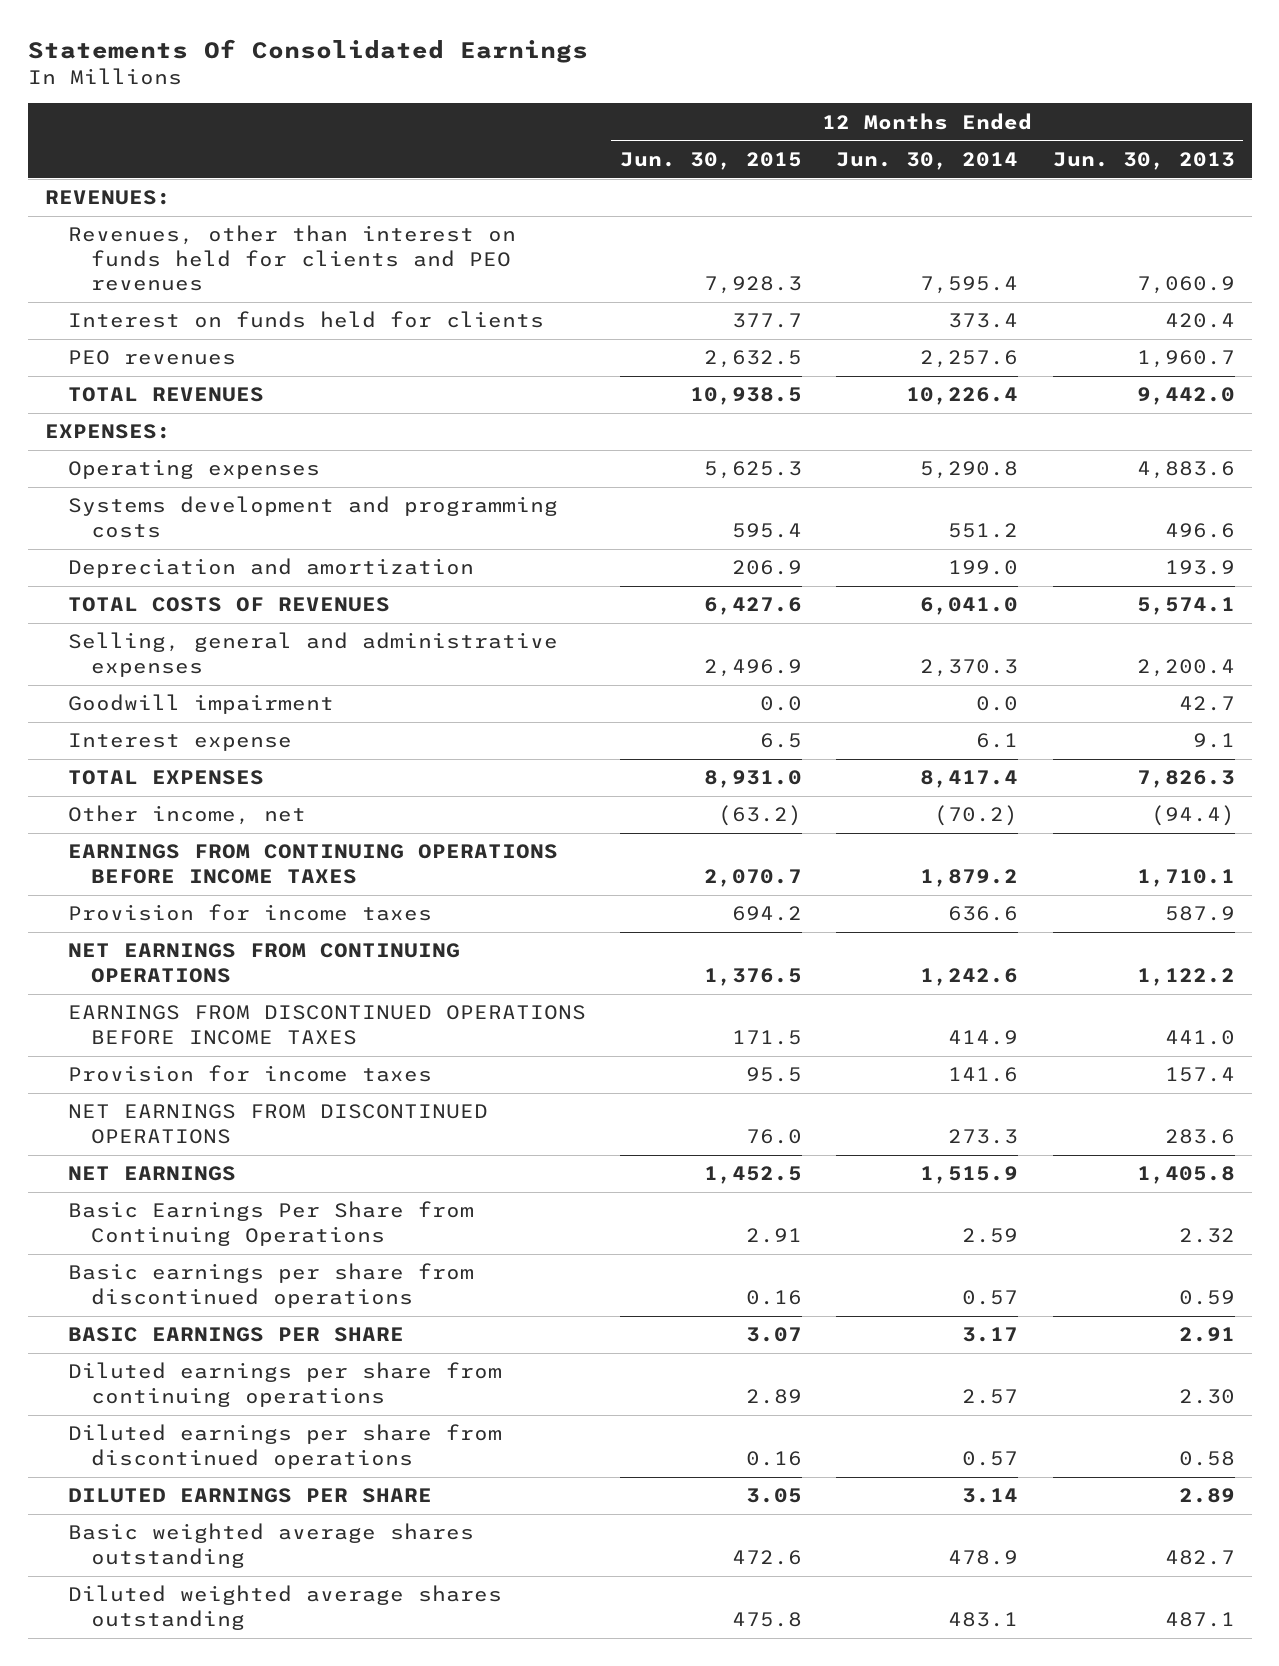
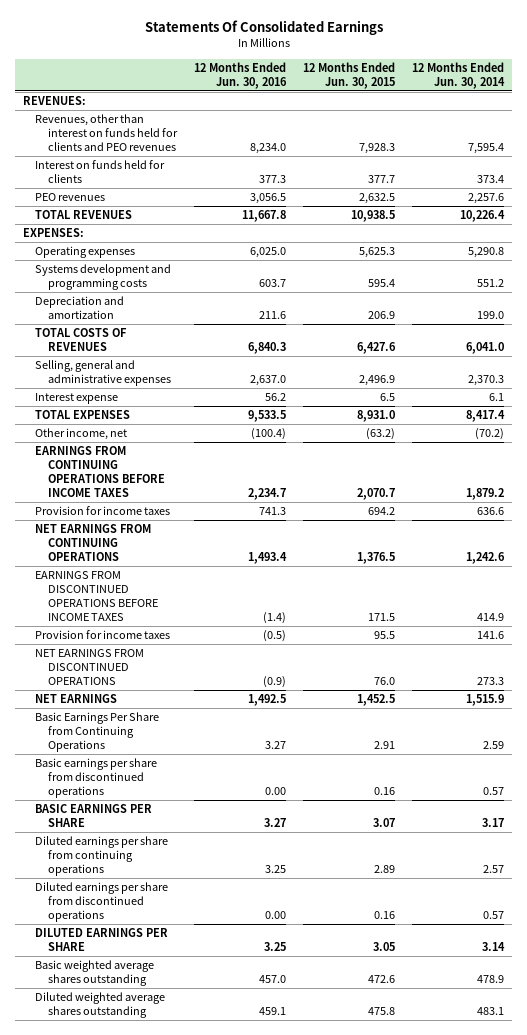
- | 12 Months Ended Jun. 30, 2015 | 12 Months Ended Jun. 30, 2014 | 12 Months Ended Jun. 30, 2013
+ | 12 Months Ended Jun. 30, 2016 | 12 Months Ended Jun. 30, 2015 | 12 Months Ended Jun. 30, 2014
- Goodwill impairment | 0.0 | 0.0 | 42.7

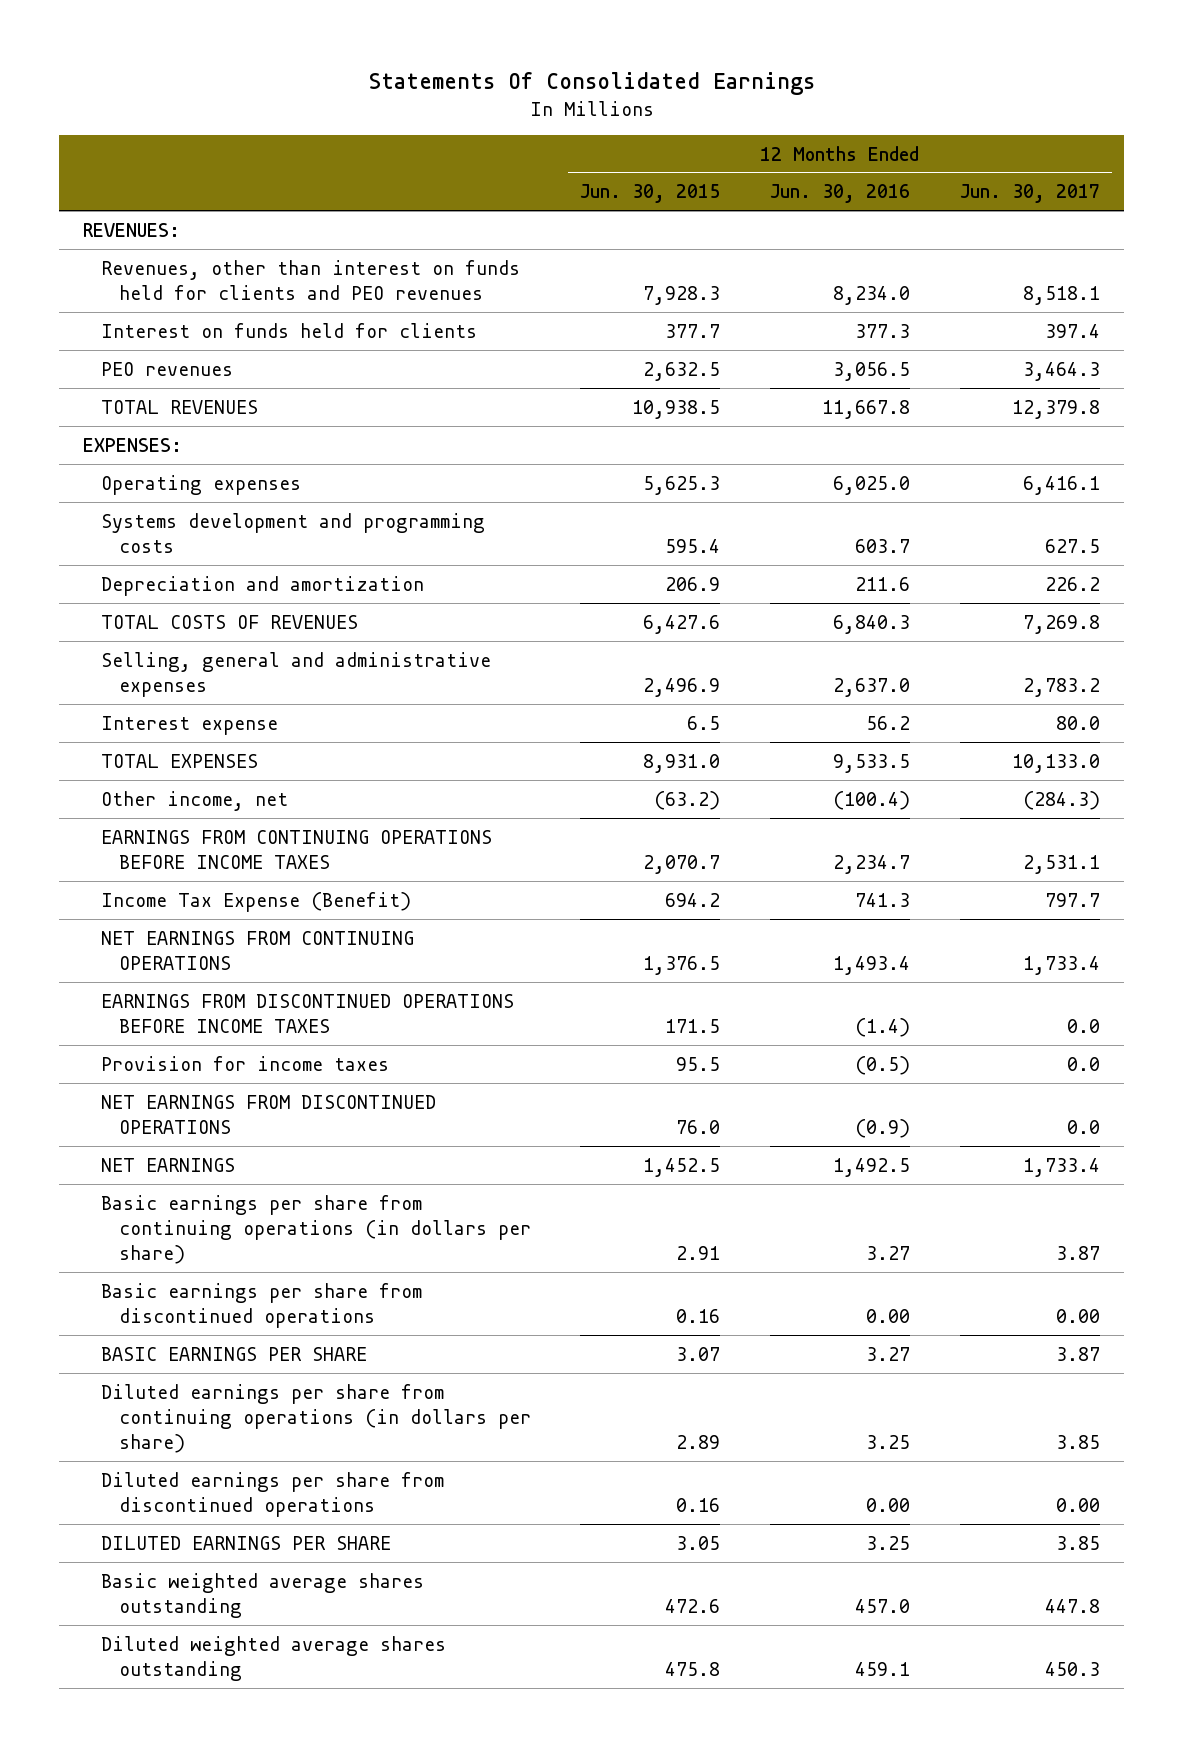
- | 12 Months Ended Jun. 30, 2016 | 12 Months Ended Jun. 30, 2015 | 12 Months Ended Jun. 30, 2014
+ | 12 Months Ended Jun. 30, 2015 | 12 Months Ended Jun. 30, 2016 | 12 Months Ended Jun. 30, 2017
- Provision for income taxes | 741.3 | 694.2 | 636.6
+ Income Tax Expense (Benefit) | 694.2 | 741.3 | 797.7
- Basic Earnings Per Share from Continuing Operations | 3.27 | 2.91 | 2.59
+ Basic earnings per share from continuing operations (in dollars per share) | 2.91 | 3.27 | 3.87
- Diluted earnings per share from continuing operations | 3.25 | 2.89 | 2.57
+ Diluted earnings per share from continuing operations (in dollars per share) | 2.89 | 3.25 | 3.85

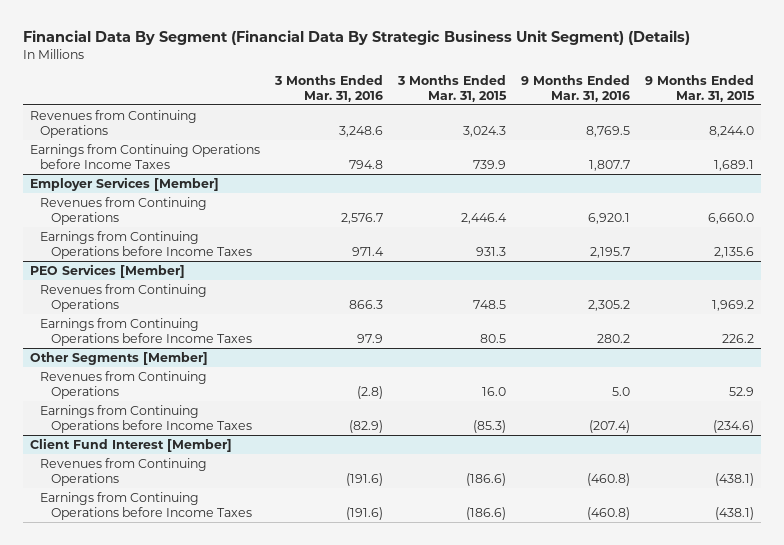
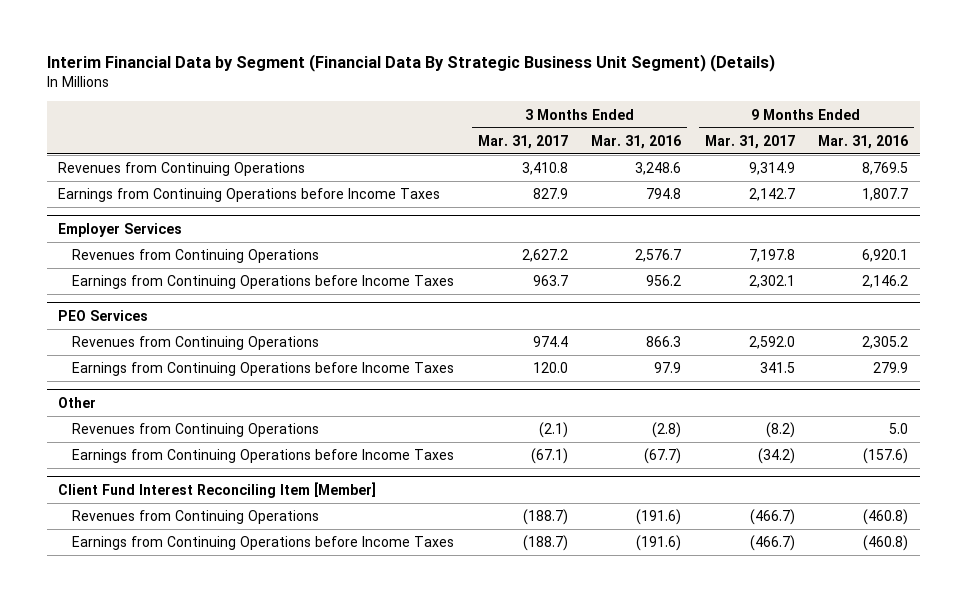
- Financial Data By Segment (Financial Data By Strategic Business Unit Segment) (Details)
+ Interim Financial Data by Segment (Financial Data By Strategic Business Unit Segment) (Details)
- | 3 Months Ended Mar. 31, 2016 | 3 Months Ended Mar. 31, 2015 | 9 Months Ended Mar. 31, 2016 | 9 Months Ended Mar. 31, 2015
+ | 3 Months Ended Mar. 31, 2017 | 3 Months Ended Mar. 31, 2016 | 9 Months Ended Mar. 31, 2017 | 9 Months Ended Mar. 31, 2016
- Employer Services [Member]
+ Employer Services
- Earnings from Continuing Operations before Income Taxes | 971.4 | 931.3 | 2,195.7 | 2,135.6
- PEO Services [Member]
+ Earnings from Continuing Operations before Income Taxes | 963.7 | 956.2 | 2,302.1 | 2,146.2
+ PEO Services
- Earnings from Continuing Operations before Income Taxes | 97.9 | 80.5 | 280.2 | 226.2
- Other Segments [Member]
+ Earnings from Continuing Operations before Income Taxes | 120.0 | 97.9 | 341.5 | 279.9
+ Other
- Earnings from Continuing Operations before Income Taxes | (82.9) | (85.3) | (207.4) | (234.6)
- Client Fund Interest [Member]
+ Earnings from Continuing Operations before Income Taxes | (67.1) | (67.7) | (34.2) | (157.6)
+ Client Fund Interest Reconciling Item [Member]

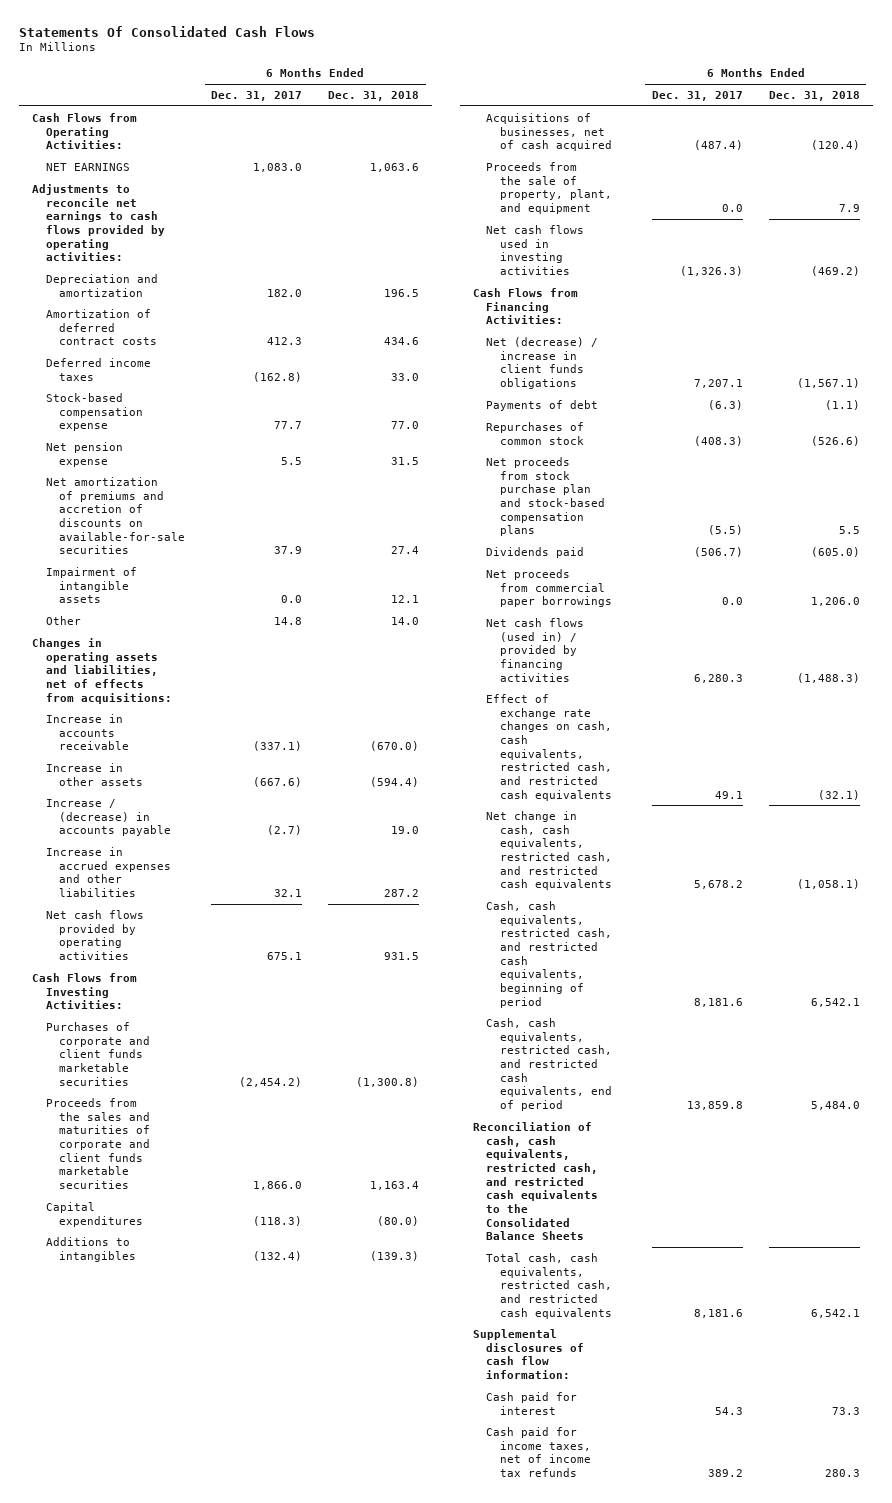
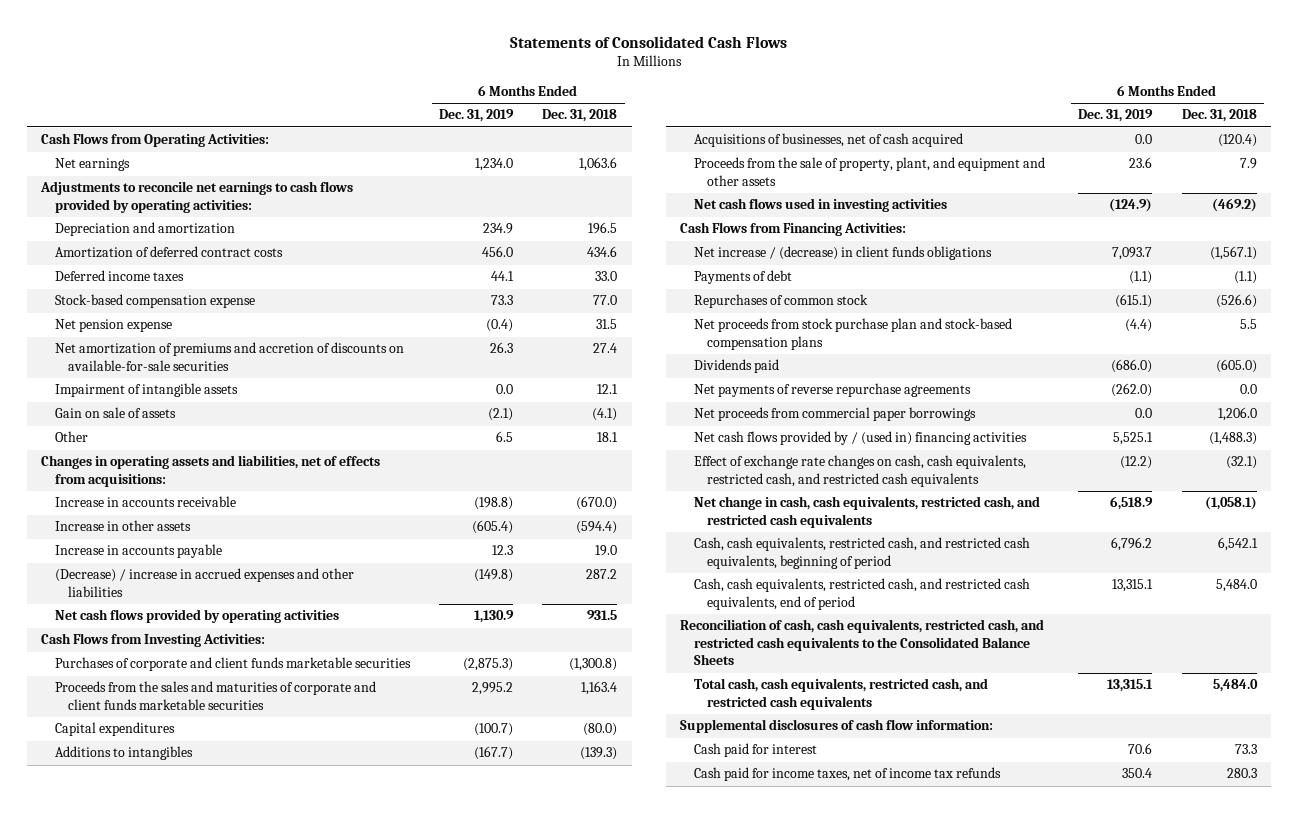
- Statements Of Consolidated Cash Flows
+ Statements of Consolidated Cash Flows
- | 6 Months Ended Dec. 31, 2017 | 6 Months Ended Dec. 31, 2018
+ | 6 Months Ended Dec. 31, 2019 | 6 Months Ended Dec. 31, 2018
- NET EARNINGS | 1,083.0 | 1,063.6
+ Net earnings | 1,234.0 | 1,063.6
- Other | 14.8 | 14.0
+ Gain on sale of assets | (2.1) | (4.1)
+ Other | 6.5 | 18.1
- Increase / (decrease) in accounts payable | (2.7) | 19.0
- Increase in accrued expenses and other liabilities | 32.1 | 287.2
+ Increase in accounts payable | 12.3 | 19.0
+ (Decrease) / increase in accrued expenses and other liabilities | (149.8) | 287.2
- Proceeds from the sale of property, plant, and equipment | 0.0 | 7.9
+ Proceeds from the sale of property, plant, and equipment and other assets | 23.6 | 7.9
- Net (decrease) / increase in client funds obligations | 7,207.1 | (1,567.1)
+ Net increase / (decrease) in client funds obligations | 7,093.7 | (1,567.1)
+ Net payments of reverse repurchase agreements | (262.0) | 0.0
- Net cash flows (used in) / provided by financing activities | 6,280.3 | (1,488.3)
+ Net cash flows provided by / (used in) financing activities | 5,525.1 | (1,488.3)
- Total cash, cash equivalents, restricted cash, and restricted cash equivalents | 8,181.6 | 6,542.1
+ Total cash, cash equivalents, restricted cash, and restricted cash equivalents | 13,315.1 | 5,484.0

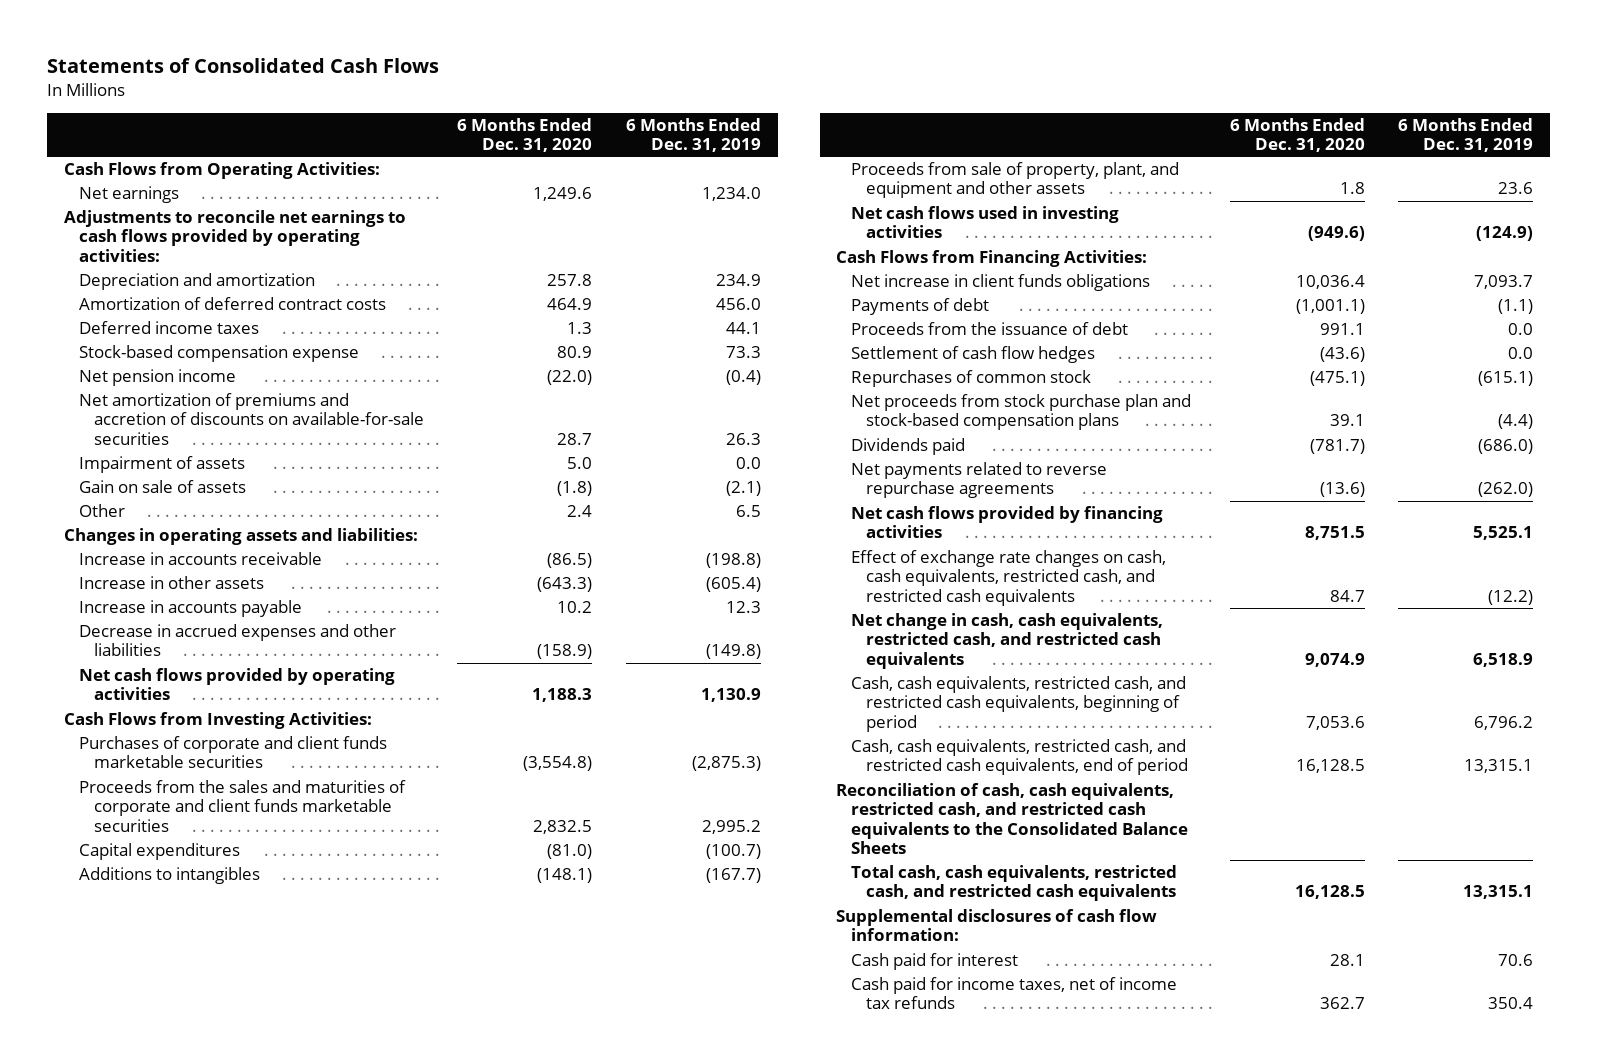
- | 6 Months Ended Dec. 31, 2019 | 6 Months Ended Dec. 31, 2018
+ | 6 Months Ended Dec. 31, 2020 | 6 Months Ended Dec. 31, 2019
- Net pension expense | (0.4) | 31.5
+ Net pension income | (22.0) | (0.4)
- Impairment of intangible assets | 0.0 | 12.1
+ Impairment of assets | 5.0 | 0.0
- Changes in operating assets and liabilities, net of effects from acquisitions:
+ Changes in operating assets and liabilities:
- (Decrease) / increase in accrued expenses and other liabilities | (149.8) | 287.2
+ Decrease in accrued expenses and other liabilities | (158.9) | (149.8)
- Acquisitions of businesses, net of cash acquired | 0.0 | (120.4)
- Proceeds from the sale of property, plant, and equipment and other assets | 23.6 | 7.9
+ Proceeds from sale of property, plant, and equipment and other assets | 1.8 | 23.6
- Net increase / (decrease) in client funds obligations | 7,093.7 | (1,567.1)
+ Net increase in client funds obligations | 10,036.4 | 7,093.7
+ Proceeds from the issuance of debt | 991.1 | 0.0
+ Settlement of cash flow hedges | (43.6) | 0.0
- Net payments of reverse repurchase agreements | (262.0) | 0.0
- Net proceeds from commercial paper borrowings | 0.0 | 1,206.0
- Net cash flows provided by / (used in) financing activities | 5,525.1 | (1,488.3)
+ Net payments related to reverse repurchase agreements | (13.6) | (262.0)
+ Net cash flows provided by financing activities | 8,751.5 | 5,525.1

